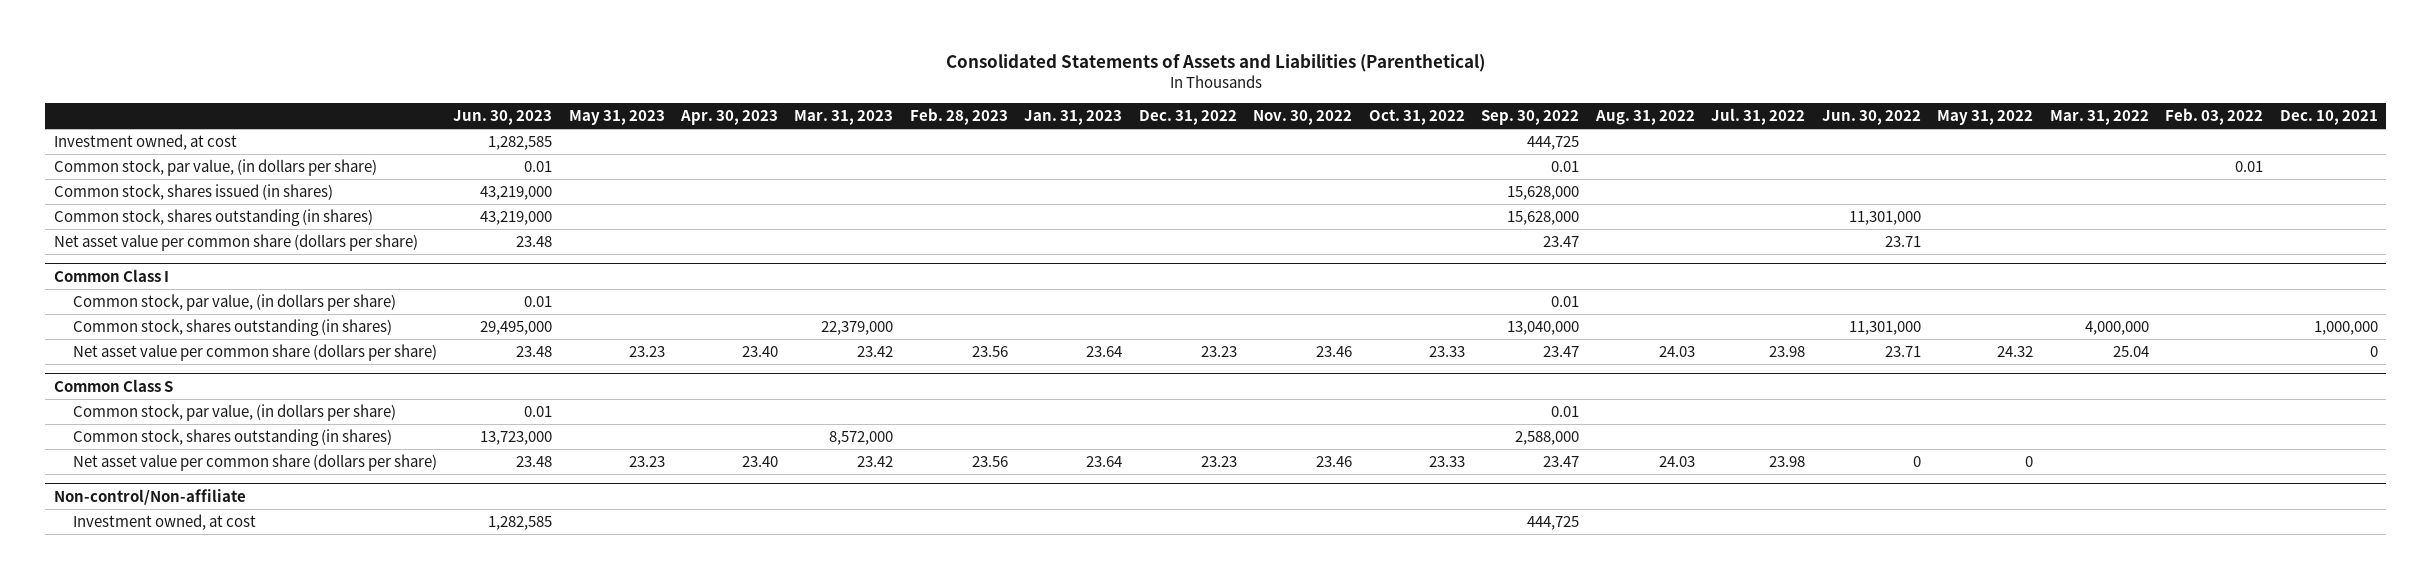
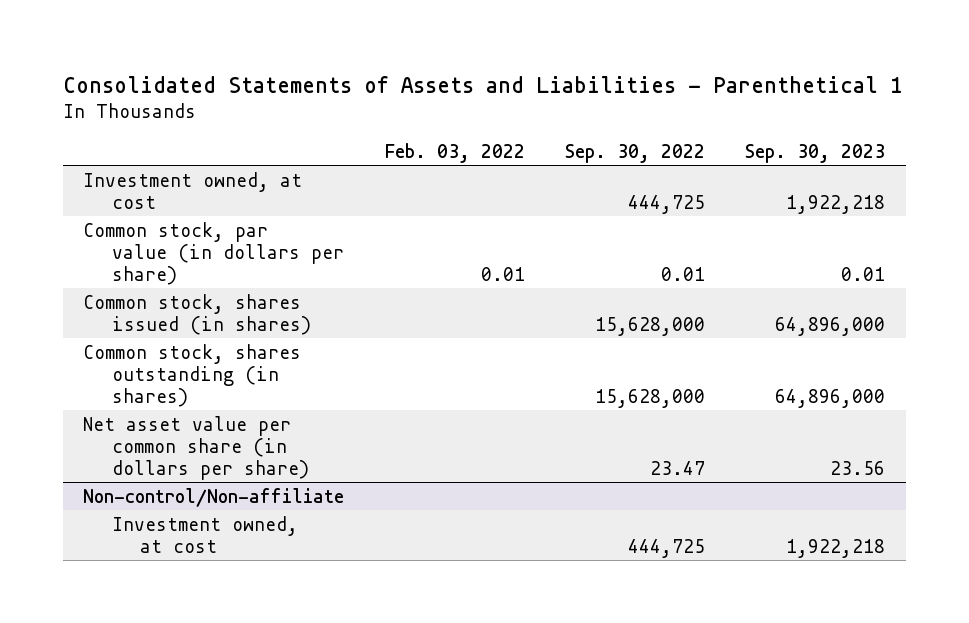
- Consolidated Statements of Assets and Liabilities (Parenthetical)
+ Consolidated Statements of Assets and Liabilities - Parenthetical 1
- | Jun. 30, 2023 | May 31, 2023 | Apr. 30, 2023 | Mar. 31, 2023 | Feb. 28, 2023 | Jan. 31, 2023 | Dec. 31, 2022 | Nov. 30, 2022 | Oct. 31, 2022 | Sep. 30, 2022 | Aug. 31, 2022 | Jul. 31, 2022 | Jun. 30, 2022 | May 31, 2022 | Mar. 31, 2022 | Feb. 03, 2022 | Dec. 10, 2021
+ | Feb. 03, 2022 | Sep. 30, 2022 | Sep. 30, 2023
- Common stock, par value, (in dollars per share) | 0.01 | | | | | | | | | 0.01 | | | | | | 0.01 |
+ Common stock, par value (in dollars per share) | 0.01 | 0.01 | 0.01
- Net asset value per common share (dollars per share) | 23.48 | | | | | | | | | 23.47 | | | 23.71 | | | |
- Common Class I
- Common stock, par value, (in dollars per share) | 0.01 | | | | | | | | | 0.01 | | | | | | |
- Common stock, shares outstanding (in shares) | 29,495,000 | | | 22,379,000 | | | | | | 13,040,000 | | | 11,301,000 | | 4,000,000 | | 1,000,000
- Net asset value per common share (dollars per share) | 23.48 | 23.23 | 23.40 | 23.42 | 23.56 | 23.64 | 23.23 | 23.46 | 23.33 | 23.47 | 24.03 | 23.98 | 23.71 | 24.32 | 25.04 | | 0
- Common Class S
- Common stock, par value, (in dollars per share) | 0.01 | | | | | | | | | 0.01 | | | | | | |
- Common stock, shares outstanding (in shares) | 13,723,000 | | | 8,572,000 | | | | | | 2,588,000 | | | | | | |
- Net asset value per common share (dollars per share) | 23.48 | 23.23 | 23.40 | 23.42 | 23.56 | 23.64 | 23.23 | 23.46 | 23.33 | 23.47 | 24.03 | 23.98 | 0 | 0 | | |
+ Net asset value per common share (in dollars per share) | | 23.47 | 23.56

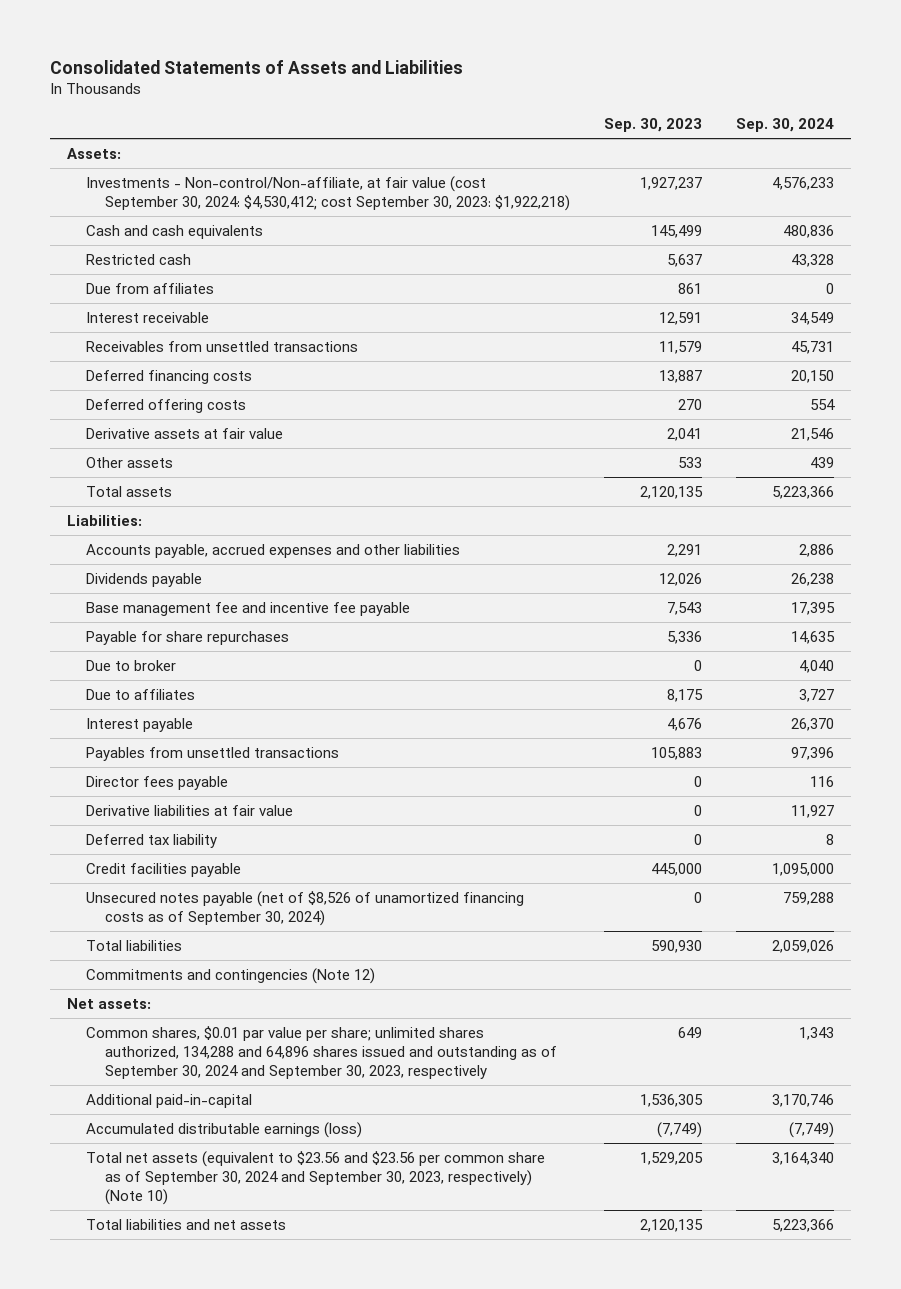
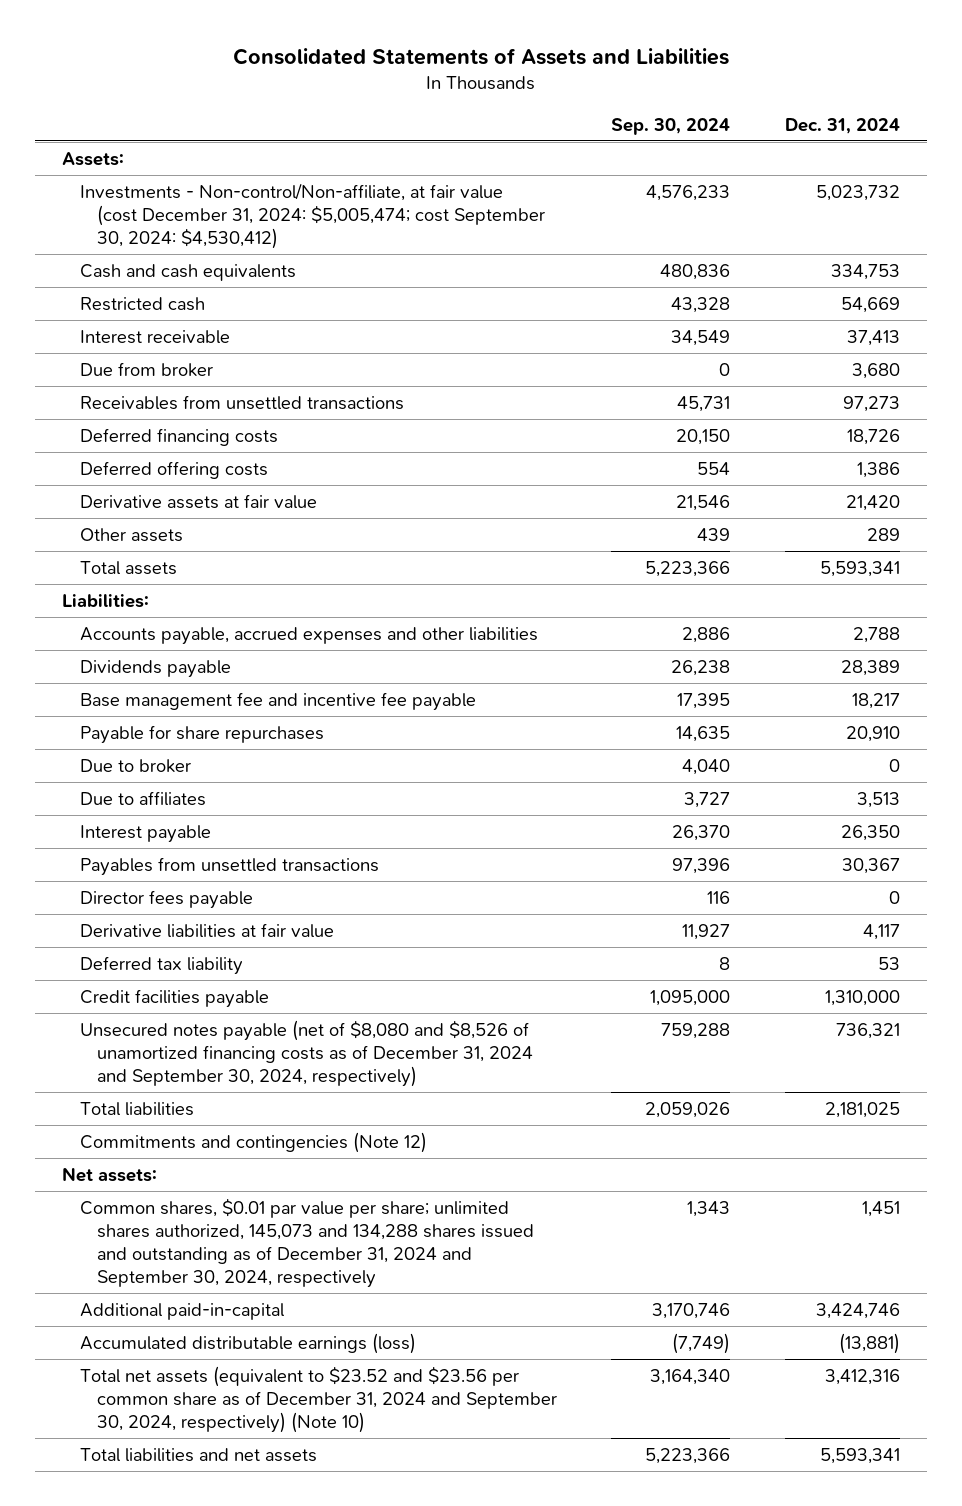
- | Sep. 30, 2023 | Sep. 30, 2024
+ | Sep. 30, 2024 | Dec. 31, 2024
- Investments - Non-control/Non-affiliate, at fair value (cost September 30, 2024: $4,530,412; cost September 30, 2023: $1,922,218) | 1,927,237 | 4,576,233
+ Investments - Non-control/Non-affiliate, at fair value (cost December 31, 2024: $5,005,474; cost September 30, 2024: $4,530,412) | 4,576,233 | 5,023,732
- Due from affiliates | 861 | 0
+ Due from broker | 0 | 3,680
- Unsecured notes payable (net of $8,526 of unamortized financing costs as of September 30, 2024) | 0 | 759,288
+ Unsecured notes payable (net of $8,080 and $8,526 of unamortized financing costs as of December 31, 2024 and September 30, 2024, respectively) | 759,288 | 736,321
- Common shares, $0.01 par value per share; unlimited shares authorized, 134,288 and 64,896 shares issued and outstanding as of September 30, 2024 and September 30, 2023, respectively | 649 | 1,343
+ Common shares, $0.01 par value per share; unlimited shares authorized, 145,073 and 134,288 shares issued and outstanding as of December 31, 2024 and September 30, 2024, respectively | 1,343 | 1,451
- Total net assets (equivalent to $23.56 and $23.56 per common share as of September 30, 2024 and September 30, 2023, respectively) (Note 10) | 1,529,205 | 3,164,340
+ Total net assets (equivalent to $23.52 and $23.56 per common share as of December 31, 2024 and September 30, 2024, respectively) (Note 10) | 3,164,340 | 3,412,316

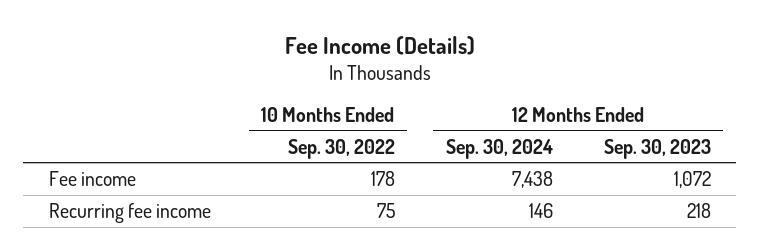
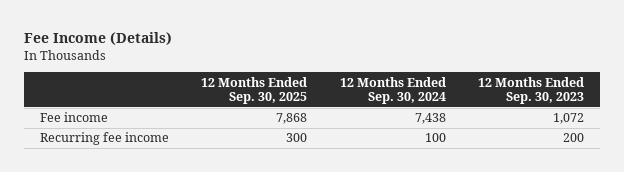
- | 10 Months Ended Sep. 30, 2022 | 12 Months Ended Sep. 30, 2024 | 12 Months Ended Sep. 30, 2023
+ | 12 Months Ended Sep. 30, 2025 | 12 Months Ended Sep. 30, 2024 | 12 Months Ended Sep. 30, 2023
- Recurring fee income | 75 | 146 | 218
+ Recurring fee income | 300 | 100 | 200

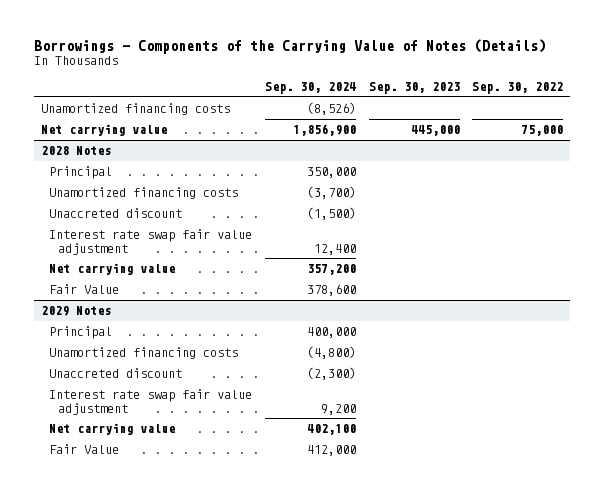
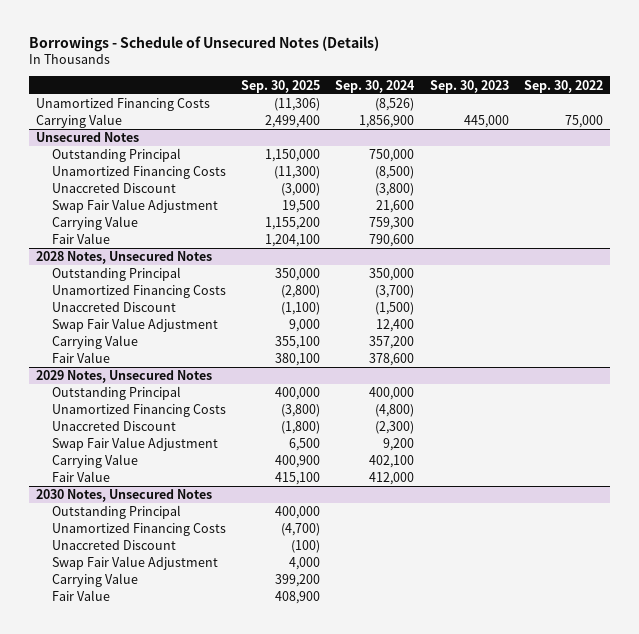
- Borrowings - Components of the Carrying Value of Notes (Details)
+ Borrowings - Schedule of Unsecured Notes (Details)
- | Sep. 30, 2024 | Sep. 30, 2023 | Sep. 30, 2022
+ | Sep. 30, 2025 | Sep. 30, 2024 | Sep. 30, 2023 | Sep. 30, 2022
- Unamortized financing costs | (8,526) | |
- Net carrying value | 1,856,900 | 445,000 | 75,000
- 2028 Notes
- Principal | 350,000 | |
- Unamortized financing costs | (3,700) | |
- Unaccreted discount | (1,500) | |
- Interest rate swap fair value adjustment | 12,400 | |
- Net carrying value | 357,200 | |
+ Unamortized Financing Costs | (11,306) | (8,526) | |
+ Carrying Value | 2,499,400 | 1,856,900 | 445,000 | 75,000
+ Unsecured Notes
+ Outstanding Principal | 1,150,000 | 750,000 | |
+ Unamortized Financing Costs | (11,300) | (8,500) | |
+ Unaccreted Discount | (3,000) | (3,800) | |
+ Swap Fair Value Adjustment | 19,500 | 21,600 | |
+ Carrying Value | 1,155,200 | 759,300 | |
+ Fair Value | 1,204,100 | 790,600 | |
+ 2028 Notes, Unsecured Notes
+ Outstanding Principal | 350,000 | 350,000 | |
+ Unamortized Financing Costs | (2,800) | (3,700) | |
+ Unaccreted Discount | (1,100) | (1,500) | |
+ Swap Fair Value Adjustment | 9,000 | 12,400 | |
+ Carrying Value | 355,100 | 357,200 | |
- 2029 Notes
- Principal | 400,000 | |
- Unamortized financing costs | (4,800) | |
- Unaccreted discount | (2,300) | |
- Interest rate swap fair value adjustment | 9,200 | |
- Net carrying value | 402,100 | |
+ 2029 Notes, Unsecured Notes
+ Outstanding Principal | 400,000 | 400,000 | |
+ Unamortized Financing Costs | (3,800) | (4,800) | |
+ Unaccreted Discount | (1,800) | (2,300) | |
+ Swap Fair Value Adjustment | 6,500 | 9,200 | |
+ Carrying Value | 400,900 | 402,100 | |
+ 2030 Notes, Unsecured Notes
+ Outstanding Principal | 400,000 | | |
+ Unamortized Financing Costs | (4,700) | | |
+ Unaccreted Discount | (100) | | |
+ Swap Fair Value Adjustment | 4,000 | | |
+ Carrying Value | 399,200 | | |
+ Fair Value | 408,900 | | |

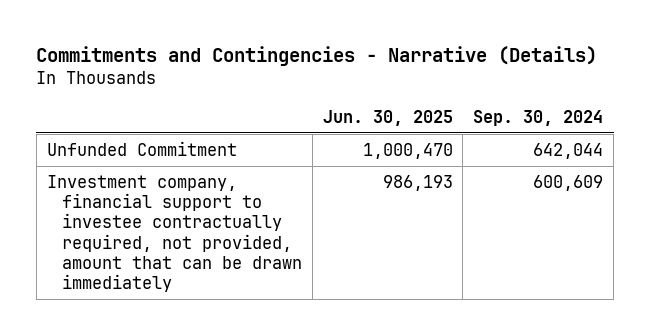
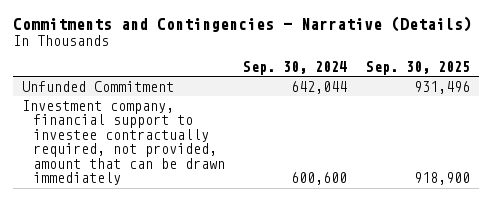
- | Jun. 30, 2025 | Sep. 30, 2024
+ | Sep. 30, 2024 | Sep. 30, 2025
- Investment company, financial support to investee contractually required, not provided, amount that can be drawn immediately | 986,193 | 600,609
+ Investment company, financial support to investee contractually required, not provided, amount that can be drawn immediately | 600,600 | 918,900

